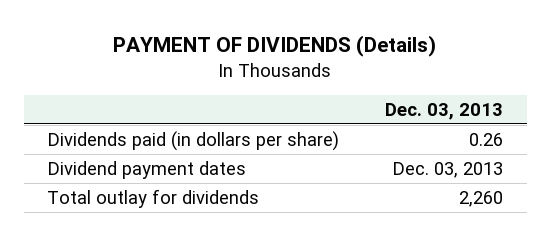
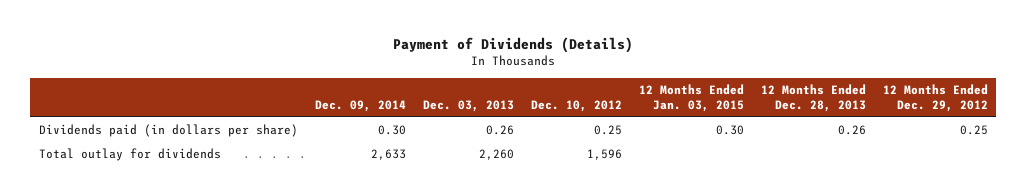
- PAYMENT OF DIVIDENDS (Details)
+ Payment of Dividends (Details)
- | Dec. 03, 2013
+ | Dec. 09, 2014 | Dec. 03, 2013 | Dec. 10, 2012 | 12 Months Ended Jan. 03, 2015 | 12 Months Ended Dec. 28, 2013 | 12 Months Ended Dec. 29, 2012
- Dividend payment dates | Dec. 03, 2013

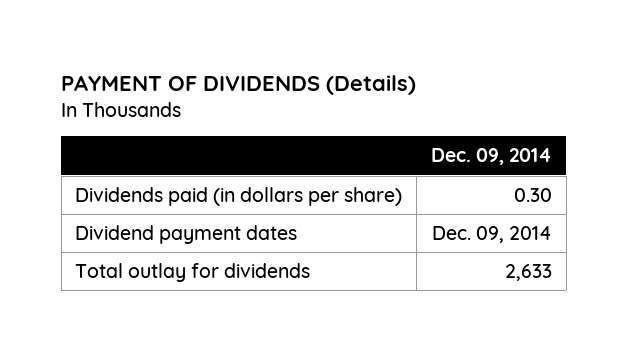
- Payment of Dividends (Details)
+ PAYMENT OF DIVIDENDS (Details)
- | Dec. 09, 2014 | Dec. 03, 2013 | Dec. 10, 2012 | 12 Months Ended Jan. 03, 2015 | 12 Months Ended Dec. 28, 2013 | 12 Months Ended Dec. 29, 2012
+ | Dec. 09, 2014
+ Dividend payment dates | Dec. 09, 2014

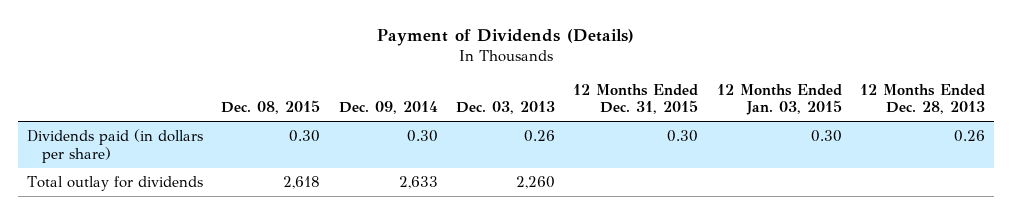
- PAYMENT OF DIVIDENDS (Details)
+ Payment of Dividends (Details)
- | Dec. 09, 2014
+ | Dec. 08, 2015 | Dec. 09, 2014 | Dec. 03, 2013 | 12 Months Ended Dec. 31, 2015 | 12 Months Ended Jan. 03, 2015 | 12 Months Ended Dec. 28, 2013
- Dividend payment dates | Dec. 09, 2014

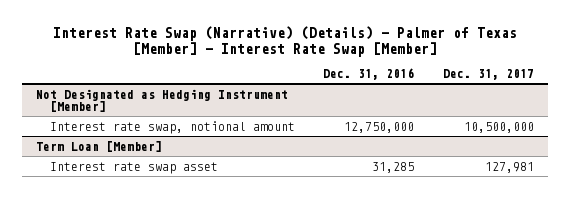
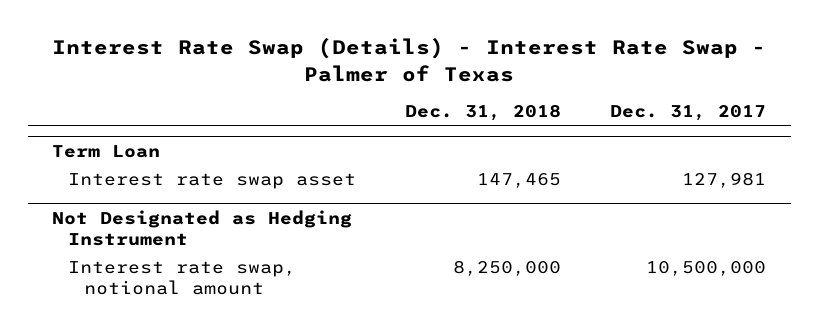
- Interest Rate Swap (Narrative) (Details) - Palmer of Texas [Member] - Interest Rate Swap [Member]
+ Interest Rate Swap (Details) - Interest Rate Swap - Palmer of Texas
- | Dec. 31, 2016 | Dec. 31, 2017
+ | Dec. 31, 2018 | Dec. 31, 2017
- Not Designated as Hedging Instrument [Member]
- Interest rate swap, notional amount | 12,750,000 | 10,500,000
- Term Loan [Member]
+ Term Loan
+ Not Designated as Hedging Instrument
+ Interest rate swap, notional amount | 8,250,000 | 10,500,000

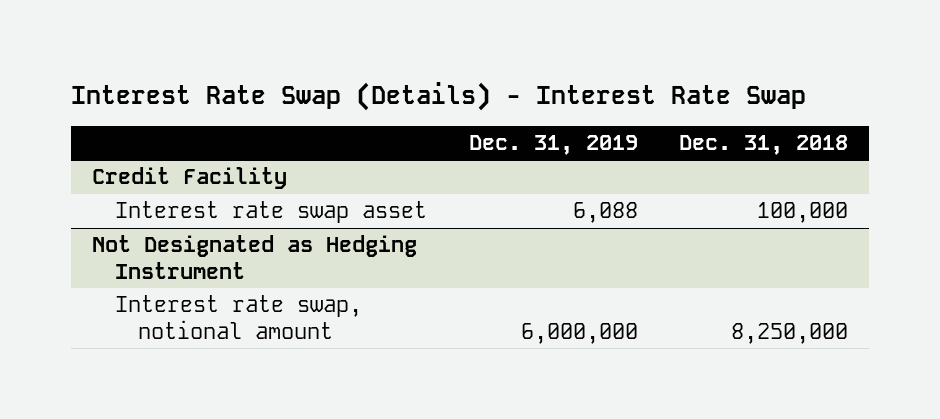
- Interest Rate Swap (Details) - Interest Rate Swap - Palmer of Texas
+ Interest Rate Swap (Details) - Interest Rate Swap
- | Dec. 31, 2018 | Dec. 31, 2017
+ | Dec. 31, 2019 | Dec. 31, 2018
- Term Loan
- Interest rate swap asset | 147,465 | 127,981
+ Credit Facility
+ Interest rate swap asset | 6,088 | 100,000

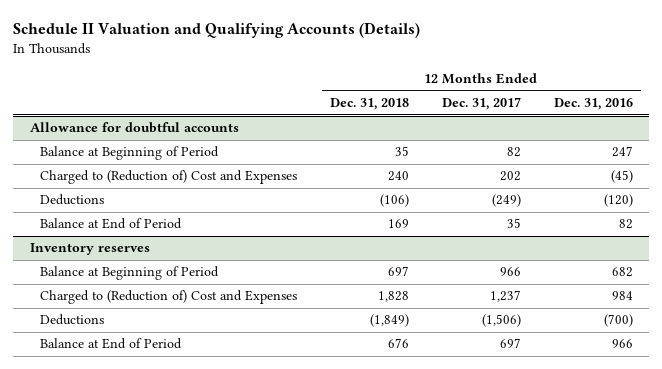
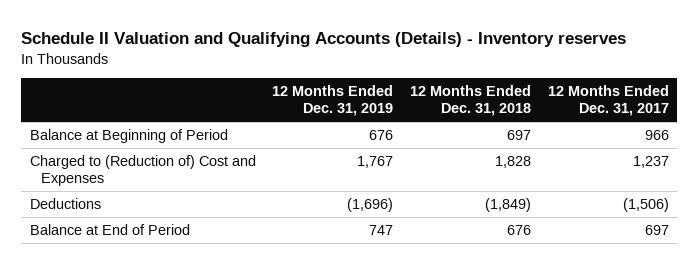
- Schedule II Valuation and Qualifying Accounts (Details)
+ Schedule II Valuation and Qualifying Accounts (Details) - Inventory reserves
- | 12 Months Ended Dec. 31, 2018 | 12 Months Ended Dec. 31, 2017 | 12 Months Ended Dec. 31, 2016
+ | 12 Months Ended Dec. 31, 2019 | 12 Months Ended Dec. 31, 2018 | 12 Months Ended Dec. 31, 2017
- Allowance for doubtful accounts
- Balance at Beginning of Period | 35 | 82 | 247
- Charged to (Reduction of) Cost and Expenses | 240 | 202 | (45)
- Deductions | (106) | (249) | (120)
- Balance at End of Period | 169 | 35 | 82
- Inventory reserves

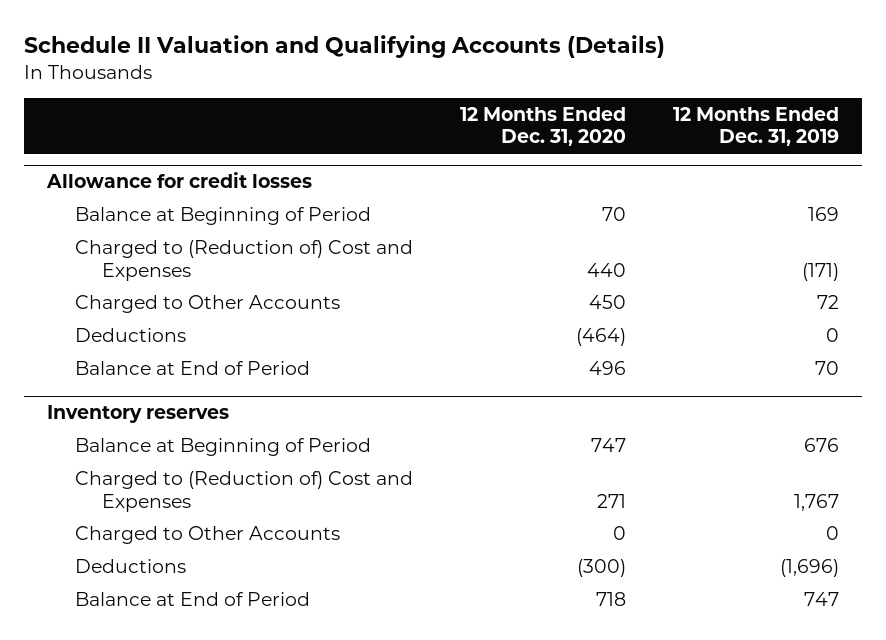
- Schedule II Valuation and Qualifying Accounts (Details) - Inventory reserves
+ Schedule II Valuation and Qualifying Accounts (Details)
- | 12 Months Ended Dec. 31, 2019 | 12 Months Ended Dec. 31, 2018 | 12 Months Ended Dec. 31, 2017
+ | 12 Months Ended Dec. 31, 2020 | 12 Months Ended Dec. 31, 2019
+ Allowance for credit losses
+ Balance at Beginning of Period | 70 | 169
+ Charged to (Reduction of) Cost and Expenses | 440 | (171)
+ Charged to Other Accounts | 450 | 72
+ Deductions | (464) | 0
+ Balance at End of Period | 496 | 70
+ Inventory reserves
+ Charged to Other Accounts | 0 | 0

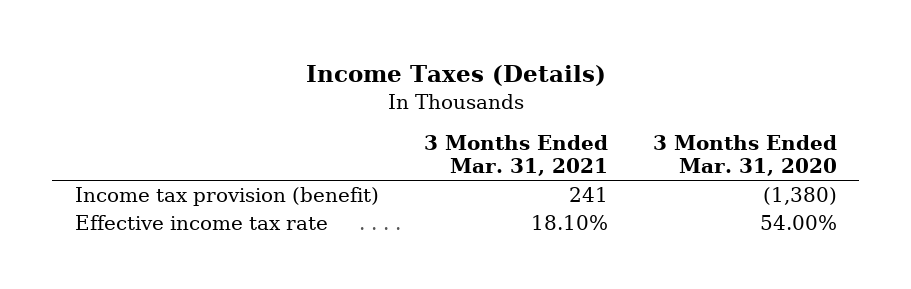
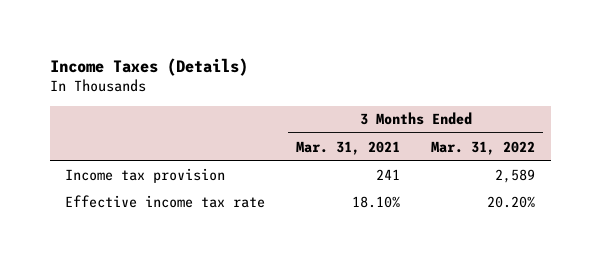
- | 3 Months Ended Mar. 31, 2021 | 3 Months Ended Mar. 31, 2020
+ | 3 Months Ended Mar. 31, 2021 | 3 Months Ended Mar. 31, 2022
- Income tax provision (benefit) | 241 | (1,380)
+ Income tax provision | 241 | 2,589

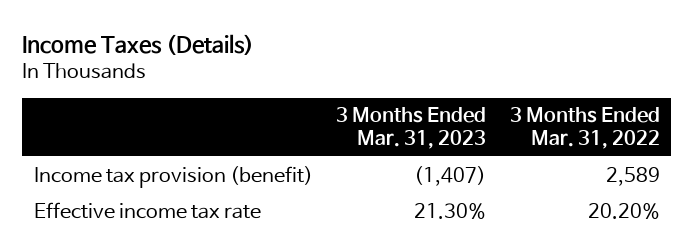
- | 3 Months Ended Mar. 31, 2021 | 3 Months Ended Mar. 31, 2022
+ | 3 Months Ended Mar. 31, 2023 | 3 Months Ended Mar. 31, 2022
- Income tax provision | 241 | 2,589
+ Income tax provision (benefit) | (1,407) | 2,589

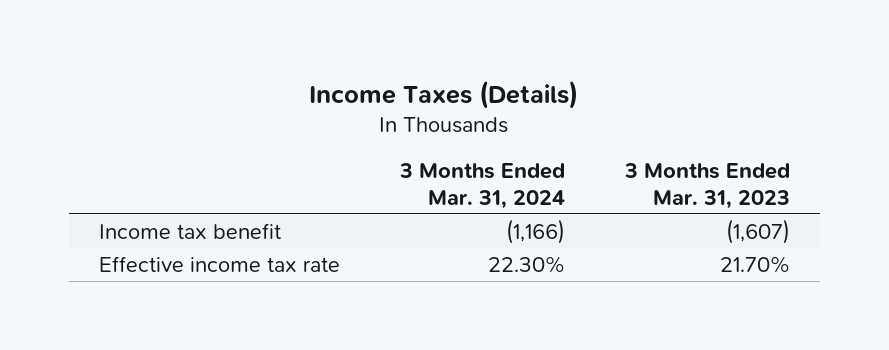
- | 3 Months Ended Mar. 31, 2023 | 3 Months Ended Mar. 31, 2022
+ | 3 Months Ended Mar. 31, 2024 | 3 Months Ended Mar. 31, 2023
- Income tax provision (benefit) | (1,407) | 2,589
- Effective income tax rate | 21.30% | 20.20%
+ Income tax benefit | (1,166) | (1,607)
+ Effective income tax rate | 22.30% | 21.70%

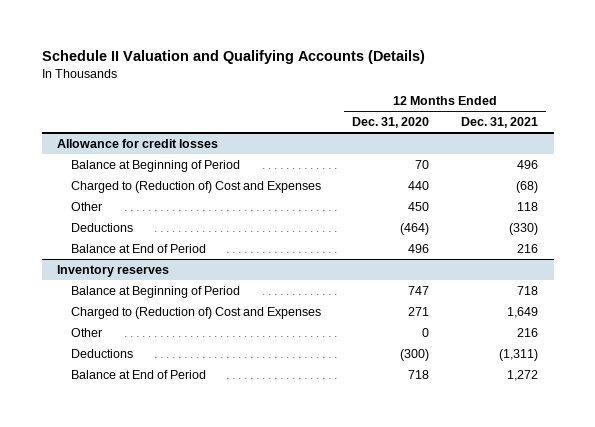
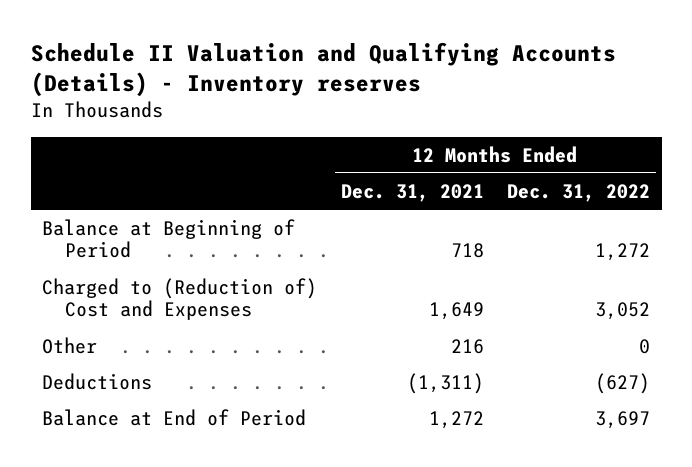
- Schedule II Valuation and Qualifying Accounts (Details)
+ Schedule II Valuation and Qualifying Accounts (Details) - Inventory reserves
- | 12 Months Ended Dec. 31, 2020 | 12 Months Ended Dec. 31, 2021
+ | 12 Months Ended Dec. 31, 2021 | 12 Months Ended Dec. 31, 2022
- Allowance for credit losses
- Balance at Beginning of Period | 70 | 496
- Charged to (Reduction of) Cost and Expenses | 440 | (68)
- Other | 450 | 118
- Deductions | (464) | (330)
- Balance at End of Period | 496 | 216
- Inventory reserves

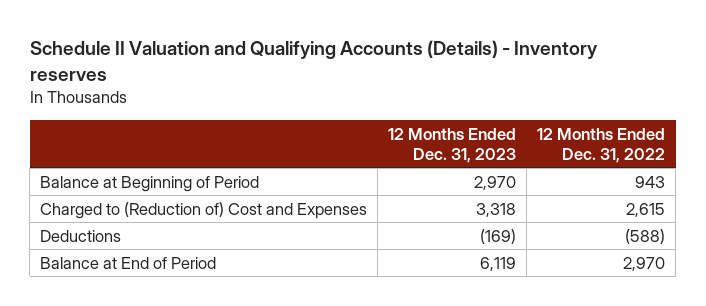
- | 12 Months Ended Dec. 31, 2021 | 12 Months Ended Dec. 31, 2022
+ | 12 Months Ended Dec. 31, 2023 | 12 Months Ended Dec. 31, 2022
- Balance at Beginning of Period | 718 | 1,272
- Charged to (Reduction of) Cost and Expenses | 1,649 | 3,052
- Other | 216 | 0
- Deductions | (1,311) | (627)
- Balance at End of Period | 1,272 | 3,697
+ Balance at Beginning of Period | 2,970 | 943
+ Charged to (Reduction of) Cost and Expenses | 3,318 | 2,615
+ Deductions | (169) | (588)
+ Balance at End of Period | 6,119 | 2,970

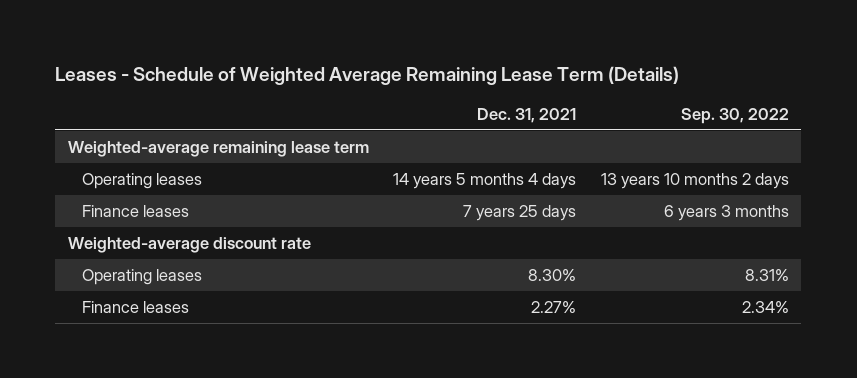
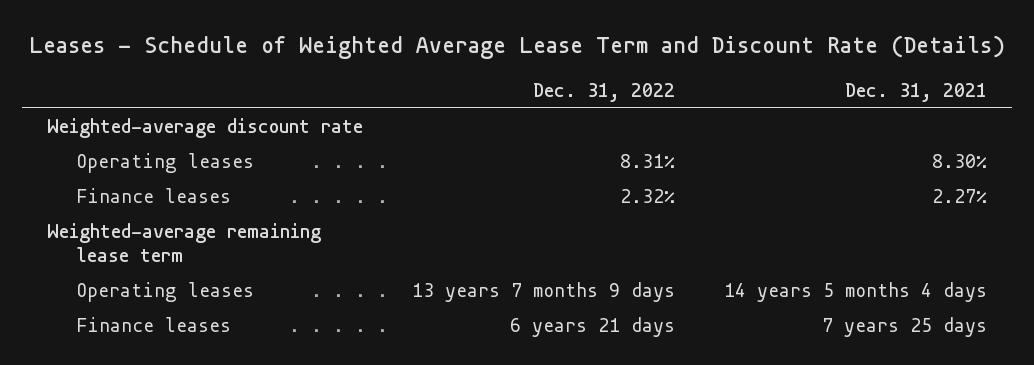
- Leases - Schedule of Weighted Average Remaining Lease Term (Details)
+ Leases - Schedule of Weighted Average Lease Term and Discount Rate (Details)
- | Dec. 31, 2021 | Sep. 30, 2022
+ | Dec. 31, 2022 | Dec. 31, 2021
moved down: Weighted-average remaining lease term
moved down: Operating leases | 13 years 7 months 9 days | 14 years 5 months 4 days
moved down: Finance leases | 6 years 21 days | 7 years 25 days

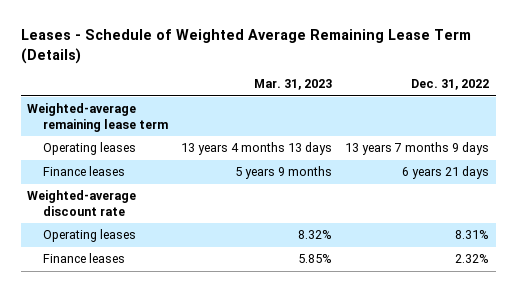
- Leases - Schedule of Weighted Average Lease Term and Discount Rate (Details)
+ Leases - Schedule of Weighted Average Remaining Lease Term (Details)
- | Dec. 31, 2022 | Dec. 31, 2021
+ | Mar. 31, 2023 | Dec. 31, 2022
moved down: Weighted-average discount rate
moved down: Operating leases | 8.32% | 8.31%
moved down: Finance leases | 5.85% | 2.32%

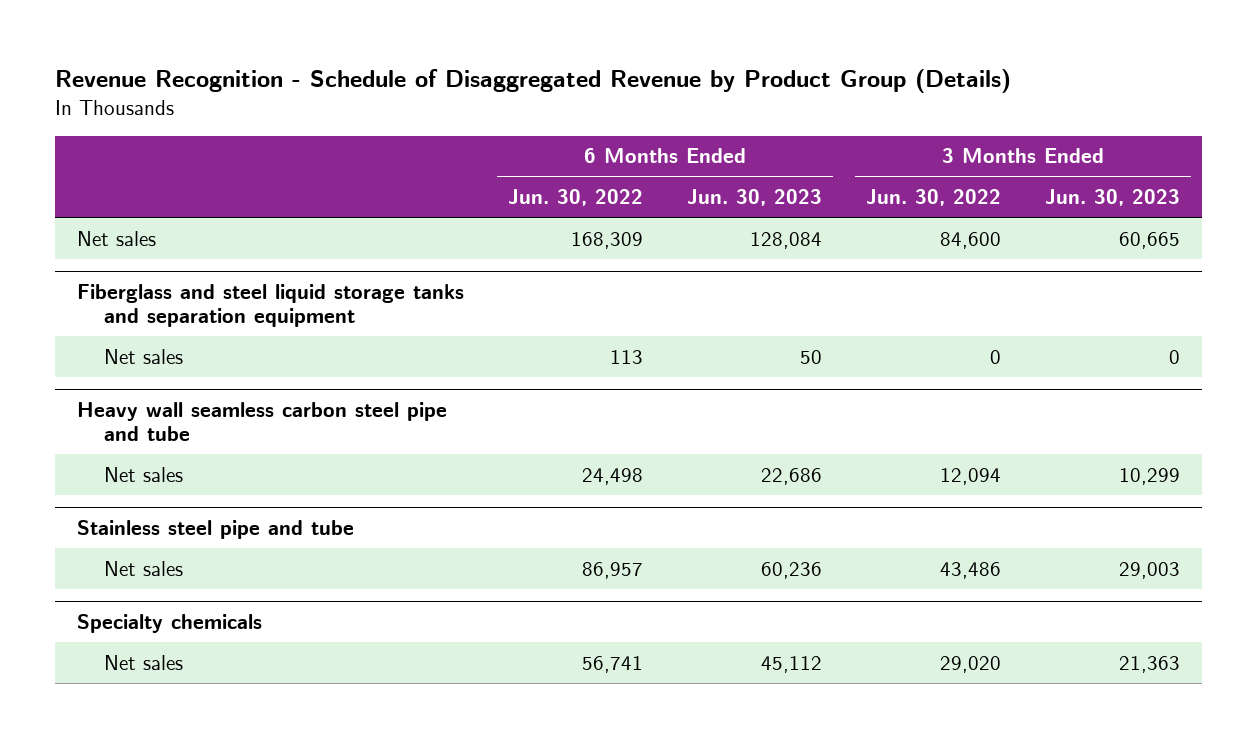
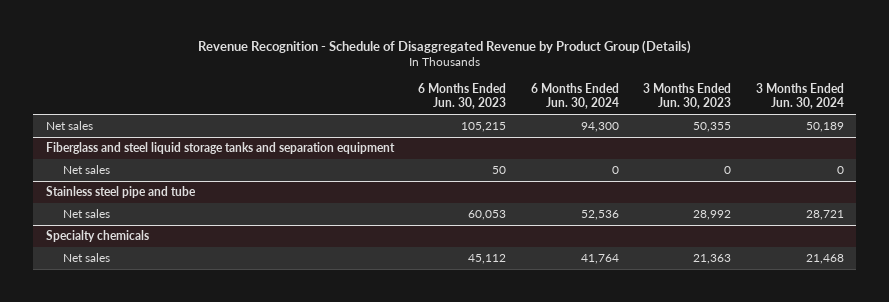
- | 6 Months Ended Jun. 30, 2022 | 6 Months Ended Jun. 30, 2023 | 3 Months Ended Jun. 30, 2022 | 3 Months Ended Jun. 30, 2023
+ | 6 Months Ended Jun. 30, 2023 | 6 Months Ended Jun. 30, 2024 | 3 Months Ended Jun. 30, 2023 | 3 Months Ended Jun. 30, 2024
- Net sales | 168,309 | 128,084 | 84,600 | 60,665
+ Net sales | 105,215 | 94,300 | 50,355 | 50,189
- Heavy wall seamless carbon steel pipe and tube
- Net sales | 24,498 | 22,686 | 12,094 | 10,299
@ Stainless steel pipe and tube
- Net sales | 86,957 | 60,236 | 43,486 | 29,003
+ Net sales | 60,053 | 52,536 | 28,992 | 28,721

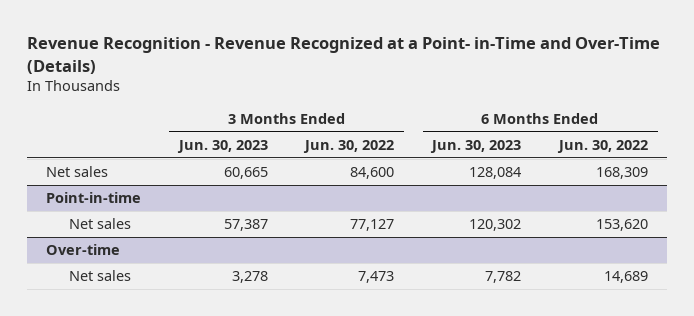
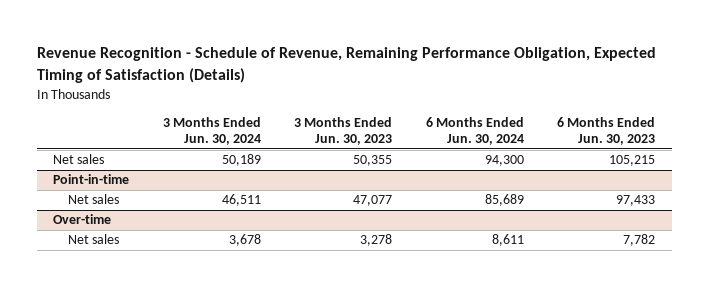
- Revenue Recognition - Revenue Recognized at a Point- in-Time and Over-Time (Details)
+ Revenue Recognition - Schedule of Revenue, Remaining Performance Obligation, Expected Timing of Satisfaction (Details)
- | 3 Months Ended Jun. 30, 2023 | 3 Months Ended Jun. 30, 2022 | 6 Months Ended Jun. 30, 2023 | 6 Months Ended Jun. 30, 2022
+ | 3 Months Ended Jun. 30, 2024 | 3 Months Ended Jun. 30, 2023 | 6 Months Ended Jun. 30, 2024 | 6 Months Ended Jun. 30, 2023
- Net sales | 60,665 | 84,600 | 128,084 | 168,309
+ Net sales | 50,189 | 50,355 | 94,300 | 105,215
@ Point-in-time
- Net sales | 57,387 | 77,127 | 120,302 | 153,620
+ Net sales | 46,511 | 47,077 | 85,689 | 97,433

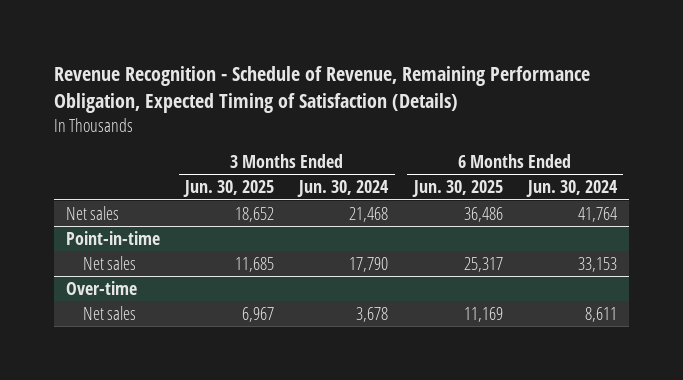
- | 3 Months Ended Jun. 30, 2024 | 3 Months Ended Jun. 30, 2023 | 6 Months Ended Jun. 30, 2024 | 6 Months Ended Jun. 30, 2023
+ | 3 Months Ended Jun. 30, 2025 | 3 Months Ended Jun. 30, 2024 | 6 Months Ended Jun. 30, 2025 | 6 Months Ended Jun. 30, 2024
- Net sales | 50,189 | 50,355 | 94,300 | 105,215
+ Net sales | 18,652 | 21,468 | 36,486 | 41,764
@ Point-in-time
- Net sales | 46,511 | 47,077 | 85,689 | 97,433
+ Net sales | 11,685 | 17,790 | 25,317 | 33,153

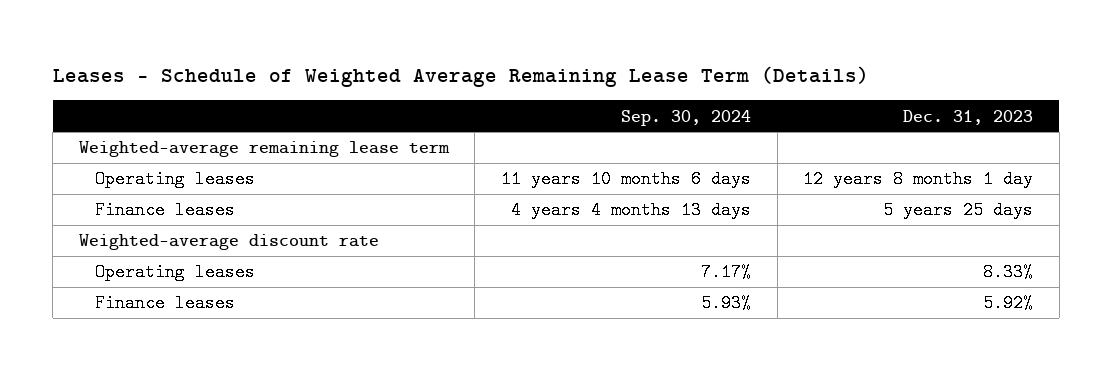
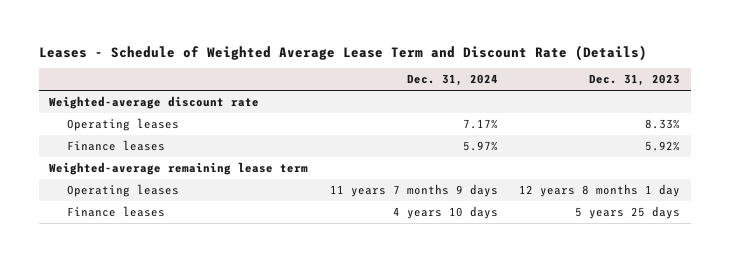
- Leases - Schedule of Weighted Average Remaining Lease Term (Details)
+ Leases - Schedule of Weighted Average Lease Term and Discount Rate (Details)
- | Sep. 30, 2024 | Dec. 31, 2023
+ | Dec. 31, 2024 | Dec. 31, 2023
moved down: Weighted-average remaining lease term
moved down: Operating leases | 11 years 7 months 9 days | 12 years 8 months 1 day
moved down: Finance leases | 4 years 10 days | 5 years 25 days

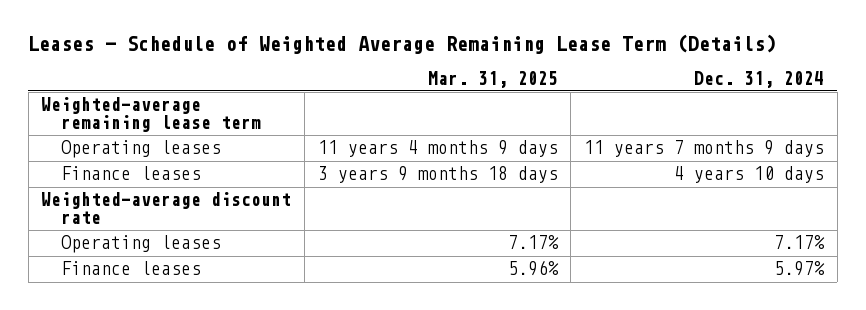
- Leases - Schedule of Weighted Average Lease Term and Discount Rate (Details)
+ Leases - Schedule of Weighted Average Remaining Lease Term (Details)
- | Dec. 31, 2024 | Dec. 31, 2023
+ | Mar. 31, 2025 | Dec. 31, 2024
moved down: Weighted-average discount rate
moved down: Operating leases | 7.17% | 7.17%
moved down: Finance leases | 5.96% | 5.97%

